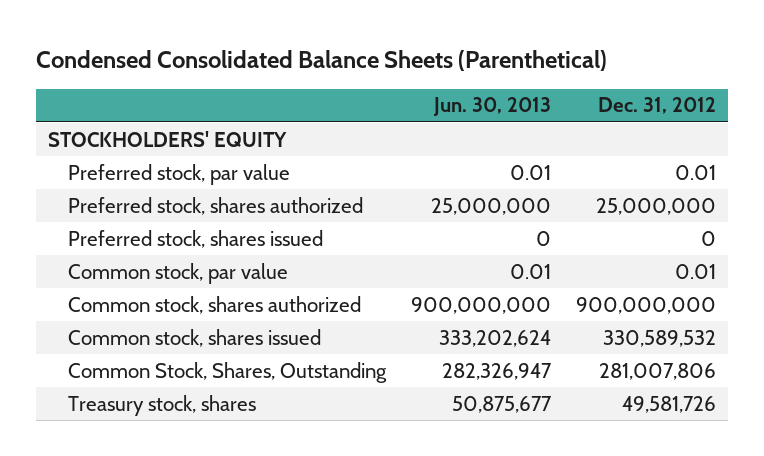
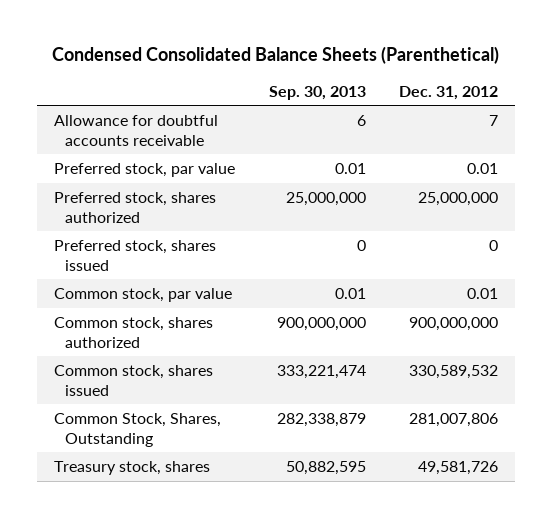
- | Jun. 30, 2013 | Dec. 31, 2012
+ | Sep. 30, 2013 | Dec. 31, 2012
- STOCKHOLDERS' EQUITY
+ Allowance for doubtful accounts receivable | 6 | 7

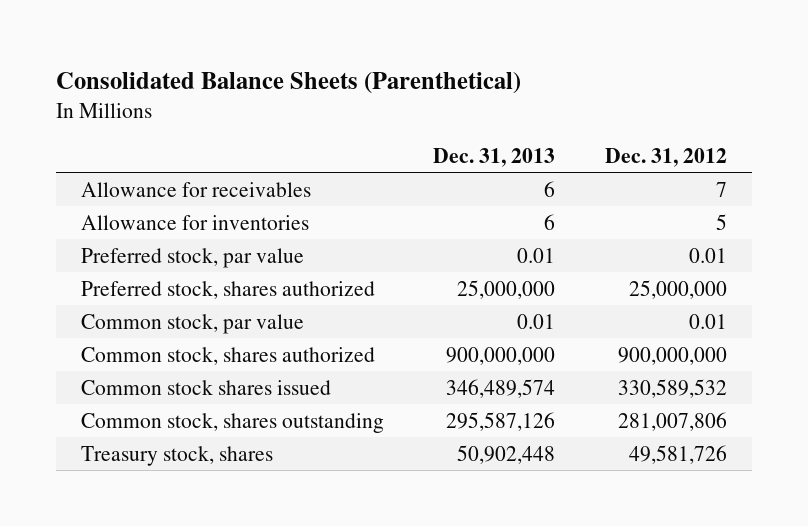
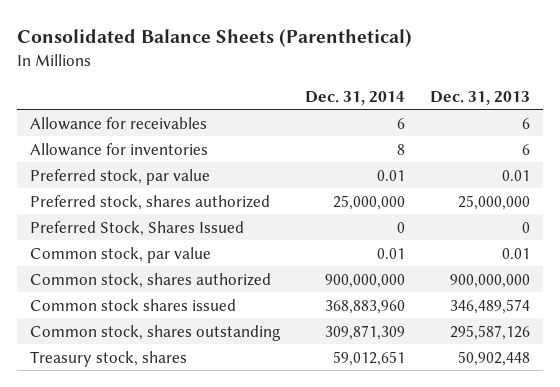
- | Dec. 31, 2013 | Dec. 31, 2012
+ | Dec. 31, 2014 | Dec. 31, 2013
+ Preferred Stock, Shares Issued | 0 | 0

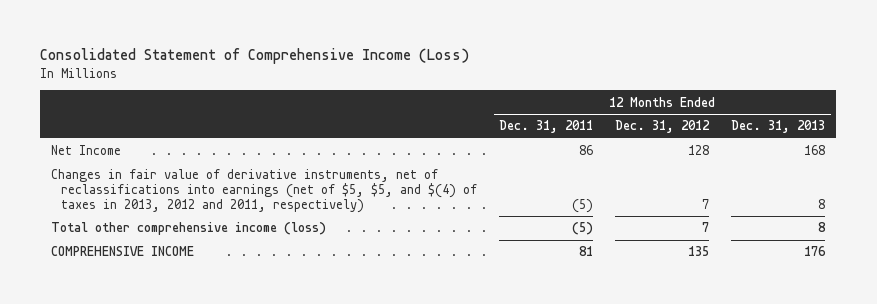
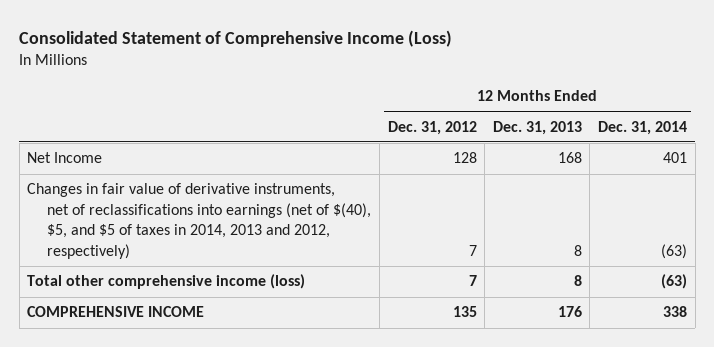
- | 12 Months Ended Dec. 31, 2011 | 12 Months Ended Dec. 31, 2012 | 12 Months Ended Dec. 31, 2013
+ | 12 Months Ended Dec. 31, 2012 | 12 Months Ended Dec. 31, 2013 | 12 Months Ended Dec. 31, 2014
- Changes in fair value of derivative instruments, net of reclassifications into earnings (net of $5, $5, and $(4) of taxes in 2013, 2012 and 2011, respectively) | (5) | 7 | 8
+ Changes in fair value of derivative instruments, net of reclassifications into earnings (net of $(40), $5, and $5 of taxes in 2014, 2013 and 2012, respectively) | 7 | 8 | (63)

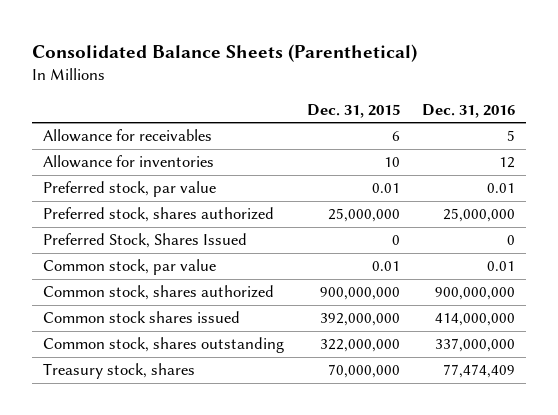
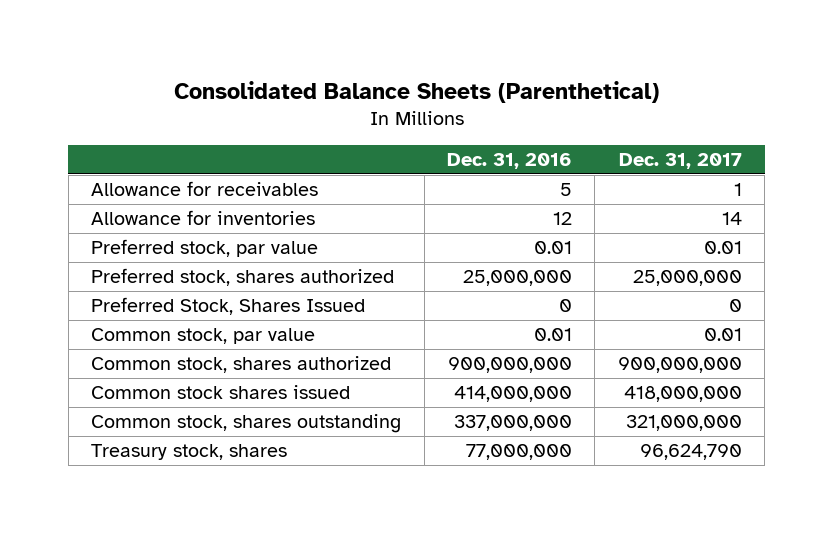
- | Dec. 31, 2015 | Dec. 31, 2016
+ | Dec. 31, 2016 | Dec. 31, 2017
- Treasury stock, shares | 70,000,000 | 77,474,409
+ Treasury stock, shares | 77,000,000 | 96,624,790

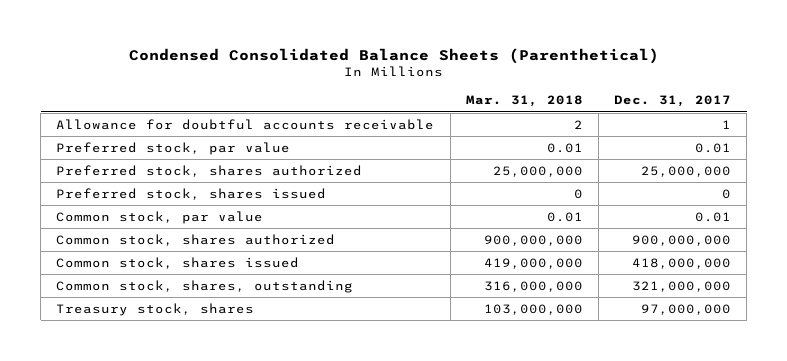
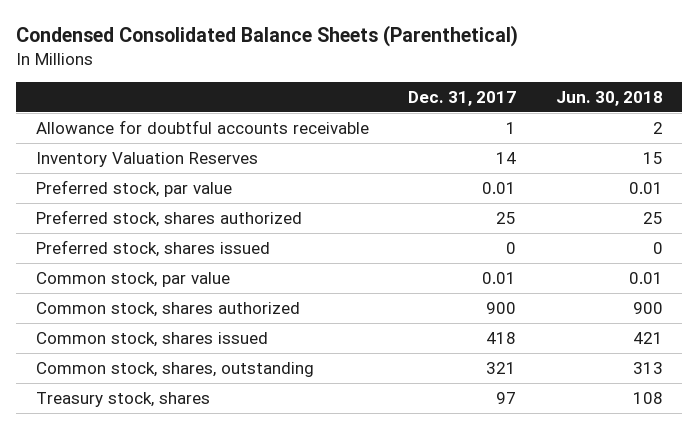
- | Mar. 31, 2018 | Dec. 31, 2017
+ | Dec. 31, 2017 | Jun. 30, 2018
+ Inventory Valuation Reserves | 14 | 15
- Preferred stock, shares authorized | 25,000,000 | 25,000,000
+ Preferred stock, shares authorized | 25 | 25
- Common stock, shares authorized | 900,000,000 | 900,000,000
- Common stock, shares issued | 419,000,000 | 418,000,000
- Common stock, shares, outstanding | 316,000,000 | 321,000,000
- Treasury stock, shares | 103,000,000 | 97,000,000
+ Common stock, shares authorized | 900 | 900
+ Common stock, shares issued | 418 | 421
+ Common stock, shares, outstanding | 321 | 313
+ Treasury stock, shares | 97 | 108

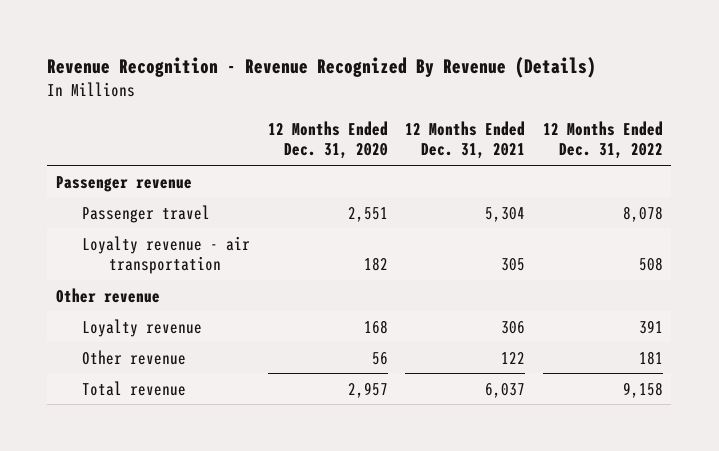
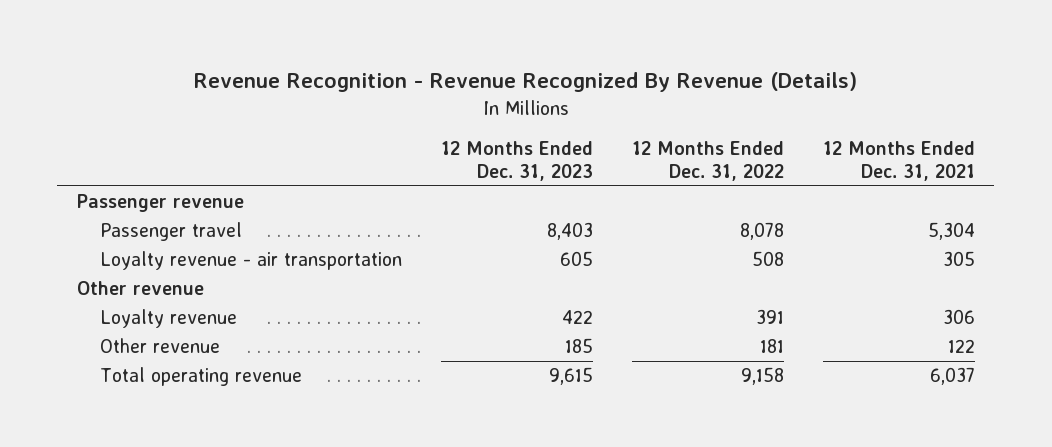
- | 12 Months Ended Dec. 31, 2020 | 12 Months Ended Dec. 31, 2021 | 12 Months Ended Dec. 31, 2022
+ | 12 Months Ended Dec. 31, 2023 | 12 Months Ended Dec. 31, 2022 | 12 Months Ended Dec. 31, 2021
- Total revenue | 2,957 | 6,037 | 9,158
+ Total operating revenue | 9,615 | 9,158 | 6,037

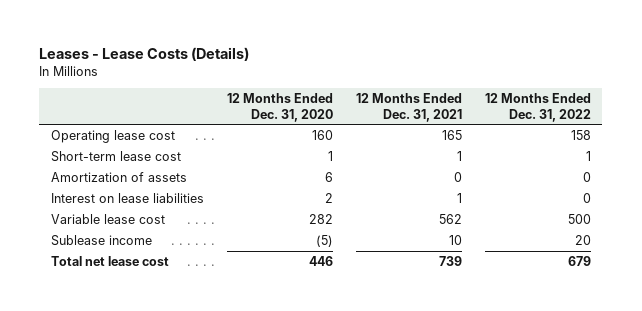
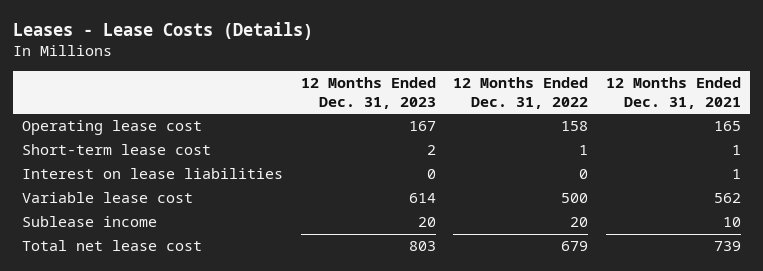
- | 12 Months Ended Dec. 31, 2020 | 12 Months Ended Dec. 31, 2021 | 12 Months Ended Dec. 31, 2022
+ | 12 Months Ended Dec. 31, 2023 | 12 Months Ended Dec. 31, 2022 | 12 Months Ended Dec. 31, 2021
- Amortization of assets | 6 | 0 | 0

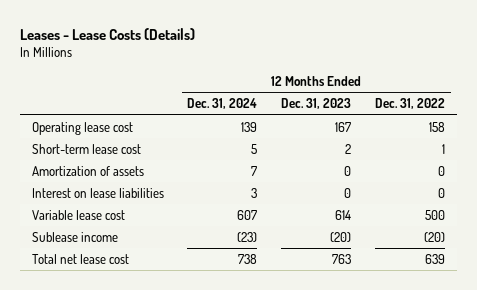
- | 12 Months Ended Dec. 31, 2023 | 12 Months Ended Dec. 31, 2022 | 12 Months Ended Dec. 31, 2021
+ | 12 Months Ended Dec. 31, 2024 | 12 Months Ended Dec. 31, 2023 | 12 Months Ended Dec. 31, 2022
+ Amortization of assets | 7 | 0 | 0
- Sublease income | 20 | 20 | 10
- Total net lease cost | 803 | 679 | 739
+ Sublease income | (23) | (20) | (20)
+ Total net lease cost | 738 | 763 | 639

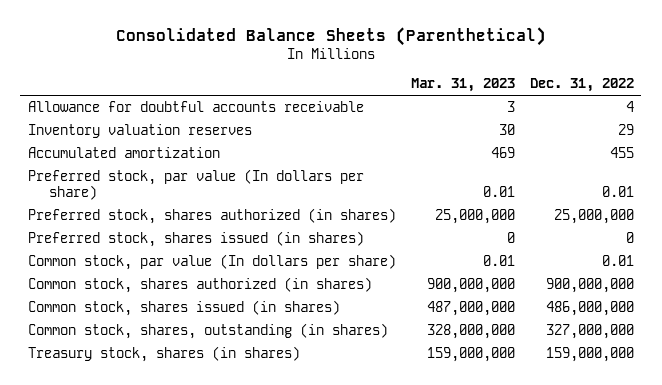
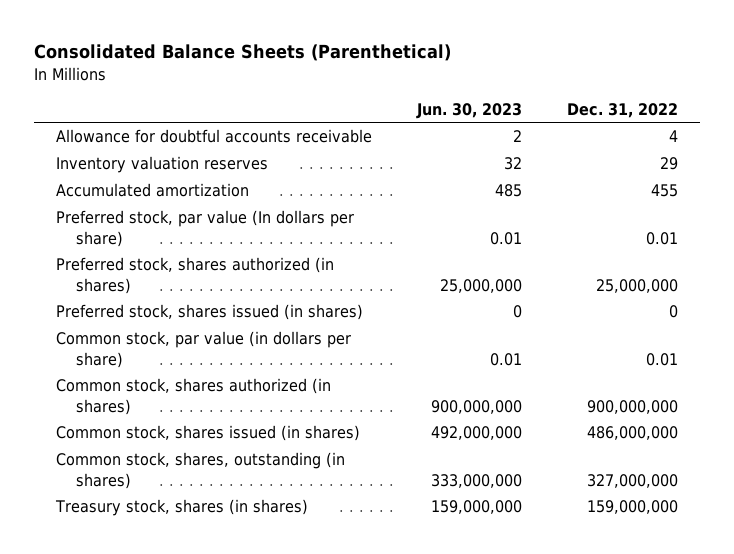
- | Mar. 31, 2023 | Dec. 31, 2022
+ | Jun. 30, 2023 | Dec. 31, 2022
- Common stock, par value (In dollars per share) | 0.01 | 0.01
+ Common stock, par value (in dollars per share) | 0.01 | 0.01

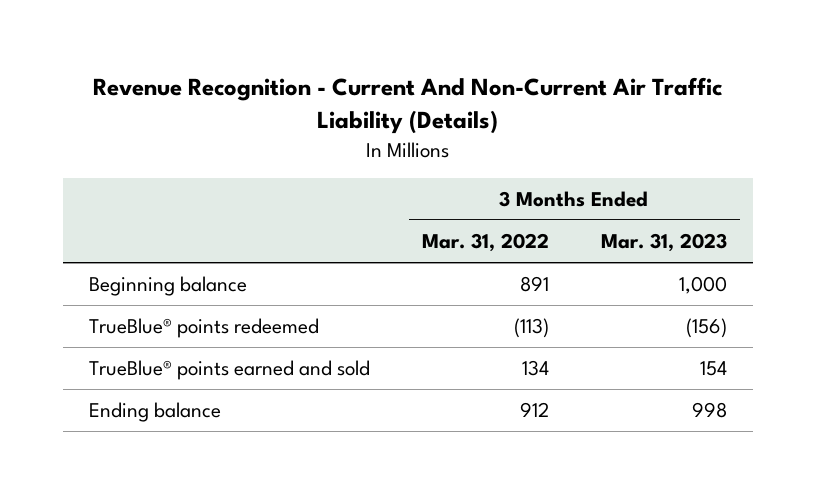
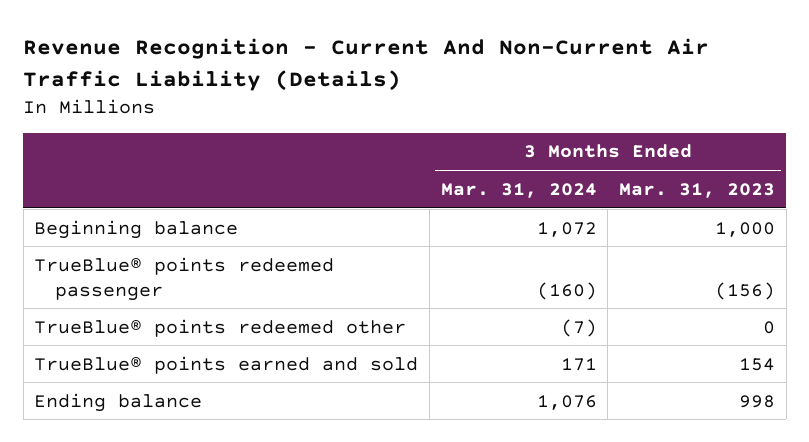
- | 3 Months Ended Mar. 31, 2022 | 3 Months Ended Mar. 31, 2023
+ | 3 Months Ended Mar. 31, 2024 | 3 Months Ended Mar. 31, 2023
- TrueBlue® points redeemed | (113) | (156)
+ TrueBlue® points redeemed passenger | (160) | (156)
+ TrueBlue® points redeemed other | (7) | 0

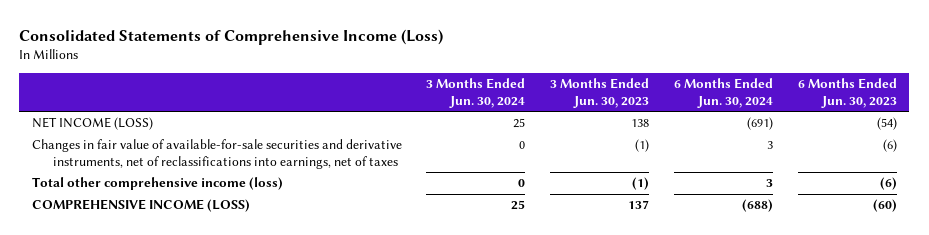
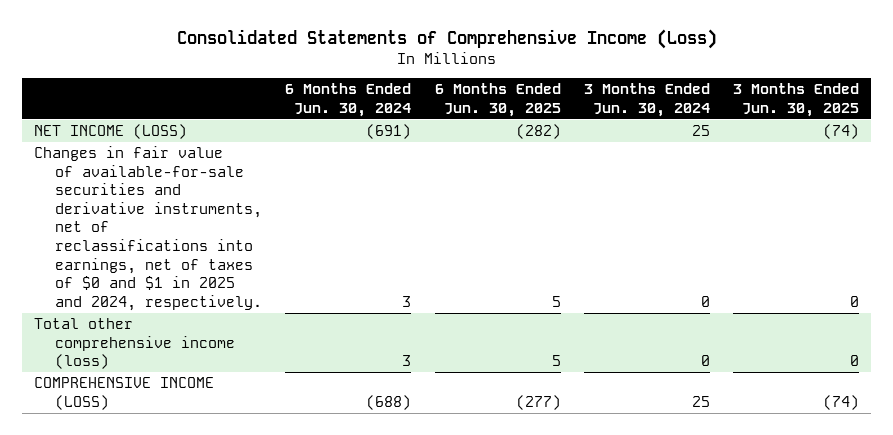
- | 3 Months Ended Jun. 30, 2024 | 3 Months Ended Jun. 30, 2023 | 6 Months Ended Jun. 30, 2024 | 6 Months Ended Jun. 30, 2023
+ | 6 Months Ended Jun. 30, 2024 | 6 Months Ended Jun. 30, 2025 | 3 Months Ended Jun. 30, 2024 | 3 Months Ended Jun. 30, 2025
- Changes in fair value of available-for-sale securities and derivative instruments, net of reclassifications into earnings, net of taxes | 0 | (1) | 3 | (6)
+ Changes in fair value of available-for-sale securities and derivative instruments, net of reclassifications into earnings, net of taxes of $0 and $1 in 2025 and 2024, respectively. | 3 | 5 | 0 | 0

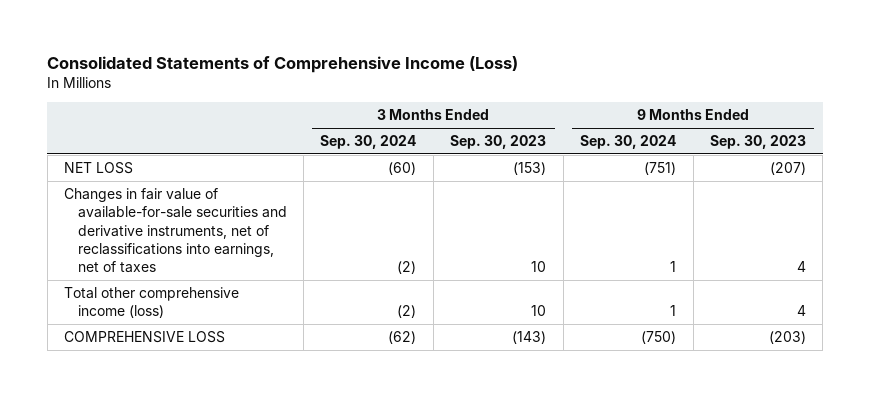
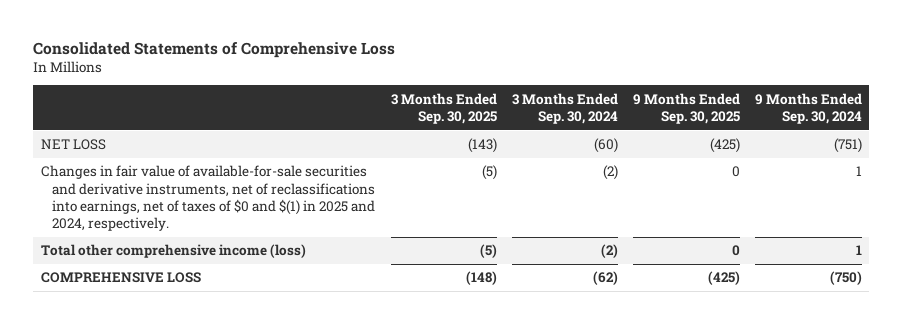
- Consolidated Statements of Comprehensive Income (Loss)
+ Consolidated Statements of Comprehensive Loss
- | 3 Months Ended Sep. 30, 2024 | 3 Months Ended Sep. 30, 2023 | 9 Months Ended Sep. 30, 2024 | 9 Months Ended Sep. 30, 2023
+ | 3 Months Ended Sep. 30, 2025 | 3 Months Ended Sep. 30, 2024 | 9 Months Ended Sep. 30, 2025 | 9 Months Ended Sep. 30, 2024
- Changes in fair value of available-for-sale securities and derivative instruments, net of reclassifications into earnings, net of taxes | (2) | 10 | 1 | 4
+ Changes in fair value of available-for-sale securities and derivative instruments, net of reclassifications into earnings, net of taxes of $0 and $(1) in 2025 and 2024, respectively. | (5) | (2) | 0 | 1

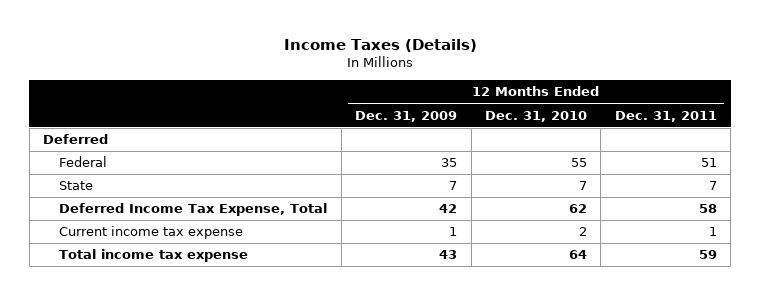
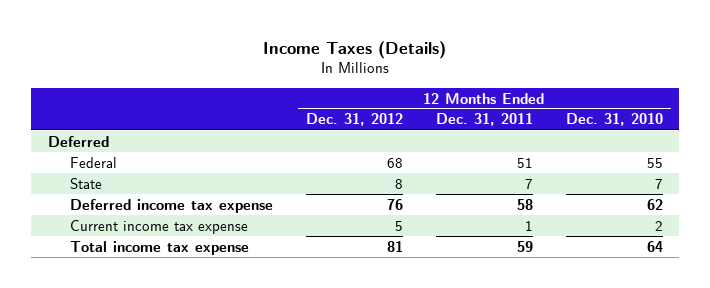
- | 12 Months Ended Dec. 31, 2009 | 12 Months Ended Dec. 31, 2010 | 12 Months Ended Dec. 31, 2011
+ | 12 Months Ended Dec. 31, 2012 | 12 Months Ended Dec. 31, 2011 | 12 Months Ended Dec. 31, 2010
- Deferred Income Tax Expense, Total | 42 | 62 | 58
+ Deferred income tax expense | 76 | 58 | 62

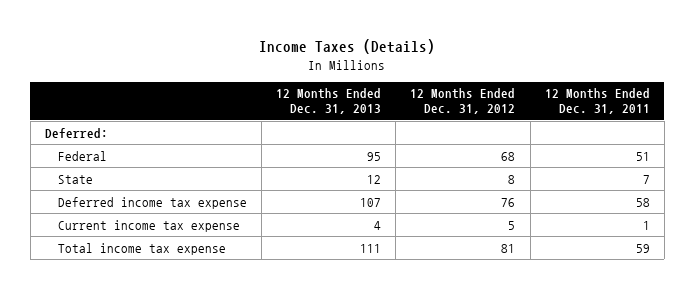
- | 12 Months Ended Dec. 31, 2012 | 12 Months Ended Dec. 31, 2011 | 12 Months Ended Dec. 31, 2010
+ | 12 Months Ended Dec. 31, 2013 | 12 Months Ended Dec. 31, 2012 | 12 Months Ended Dec. 31, 2011
- Deferred
+ Deferred:

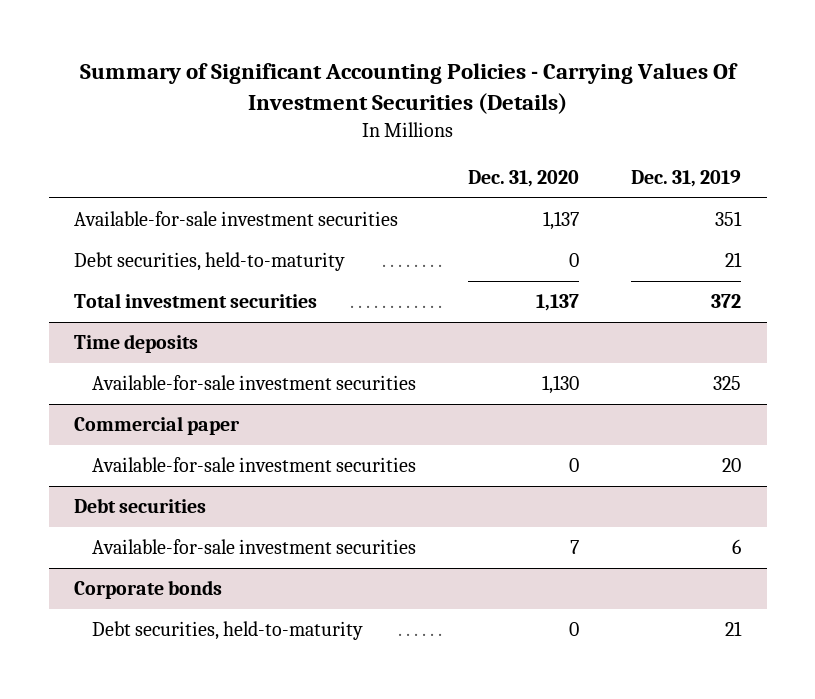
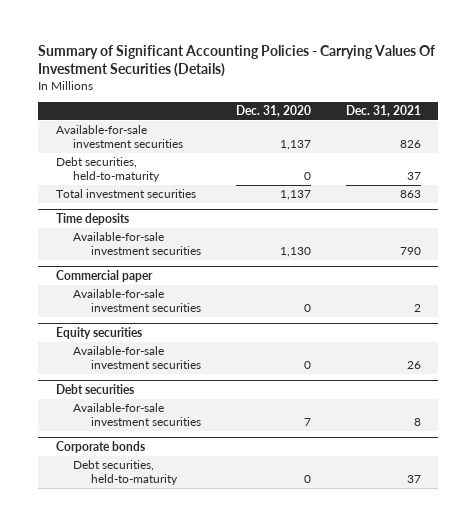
- | Dec. 31, 2020 | Dec. 31, 2019
+ | Dec. 31, 2020 | Dec. 31, 2021
+ Equity securities
+ Available-for-sale investment securities | 0 | 26

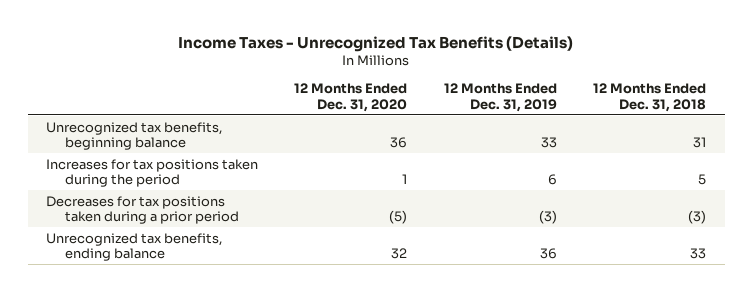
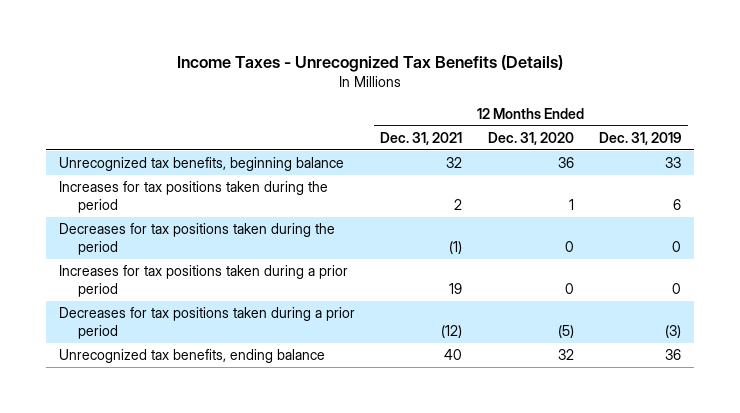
- | 12 Months Ended Dec. 31, 2020 | 12 Months Ended Dec. 31, 2019 | 12 Months Ended Dec. 31, 2018
+ | 12 Months Ended Dec. 31, 2021 | 12 Months Ended Dec. 31, 2020 | 12 Months Ended Dec. 31, 2019
+ Decreases for tax positions taken during the period | (1) | 0 | 0
+ Increases for tax positions taken during a prior period | 19 | 0 | 0

